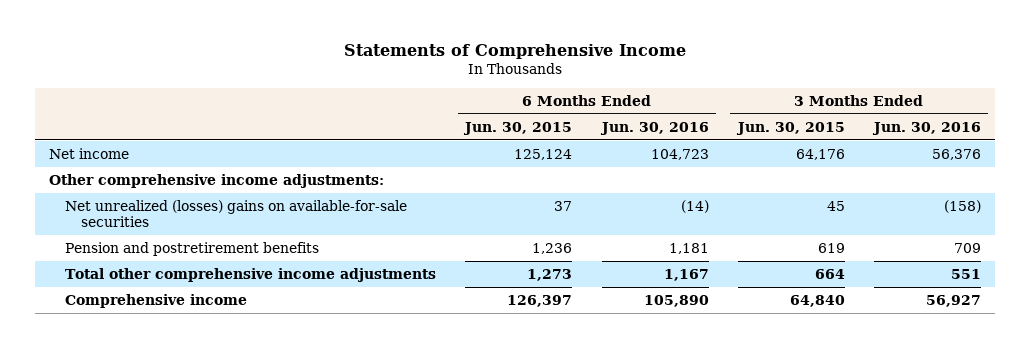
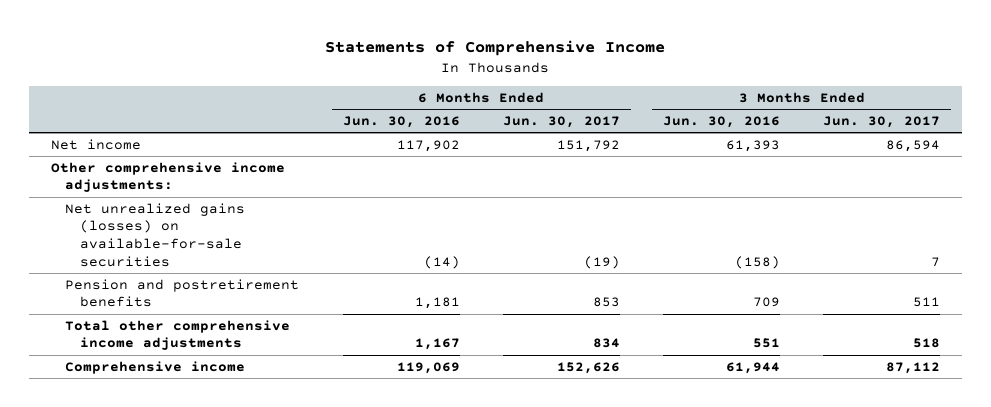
- | 6 Months Ended Jun. 30, 2015 | 6 Months Ended Jun. 30, 2016 | 3 Months Ended Jun. 30, 2015 | 3 Months Ended Jun. 30, 2016
+ | 6 Months Ended Jun. 30, 2016 | 6 Months Ended Jun. 30, 2017 | 3 Months Ended Jun. 30, 2016 | 3 Months Ended Jun. 30, 2017
- Net income | 125,124 | 104,723 | 64,176 | 56,376
+ Net income | 117,902 | 151,792 | 61,393 | 86,594
- Net unrealized (losses) gains on available-for-sale securities | 37 | (14) | 45 | (158)
+ Net unrealized gains (losses) on available-for-sale securities | (14) | (19) | (158) | 7
- Comprehensive income | 126,397 | 105,890 | 64,840 | 56,927
+ Comprehensive income | 119,069 | 152,626 | 61,944 | 87,112

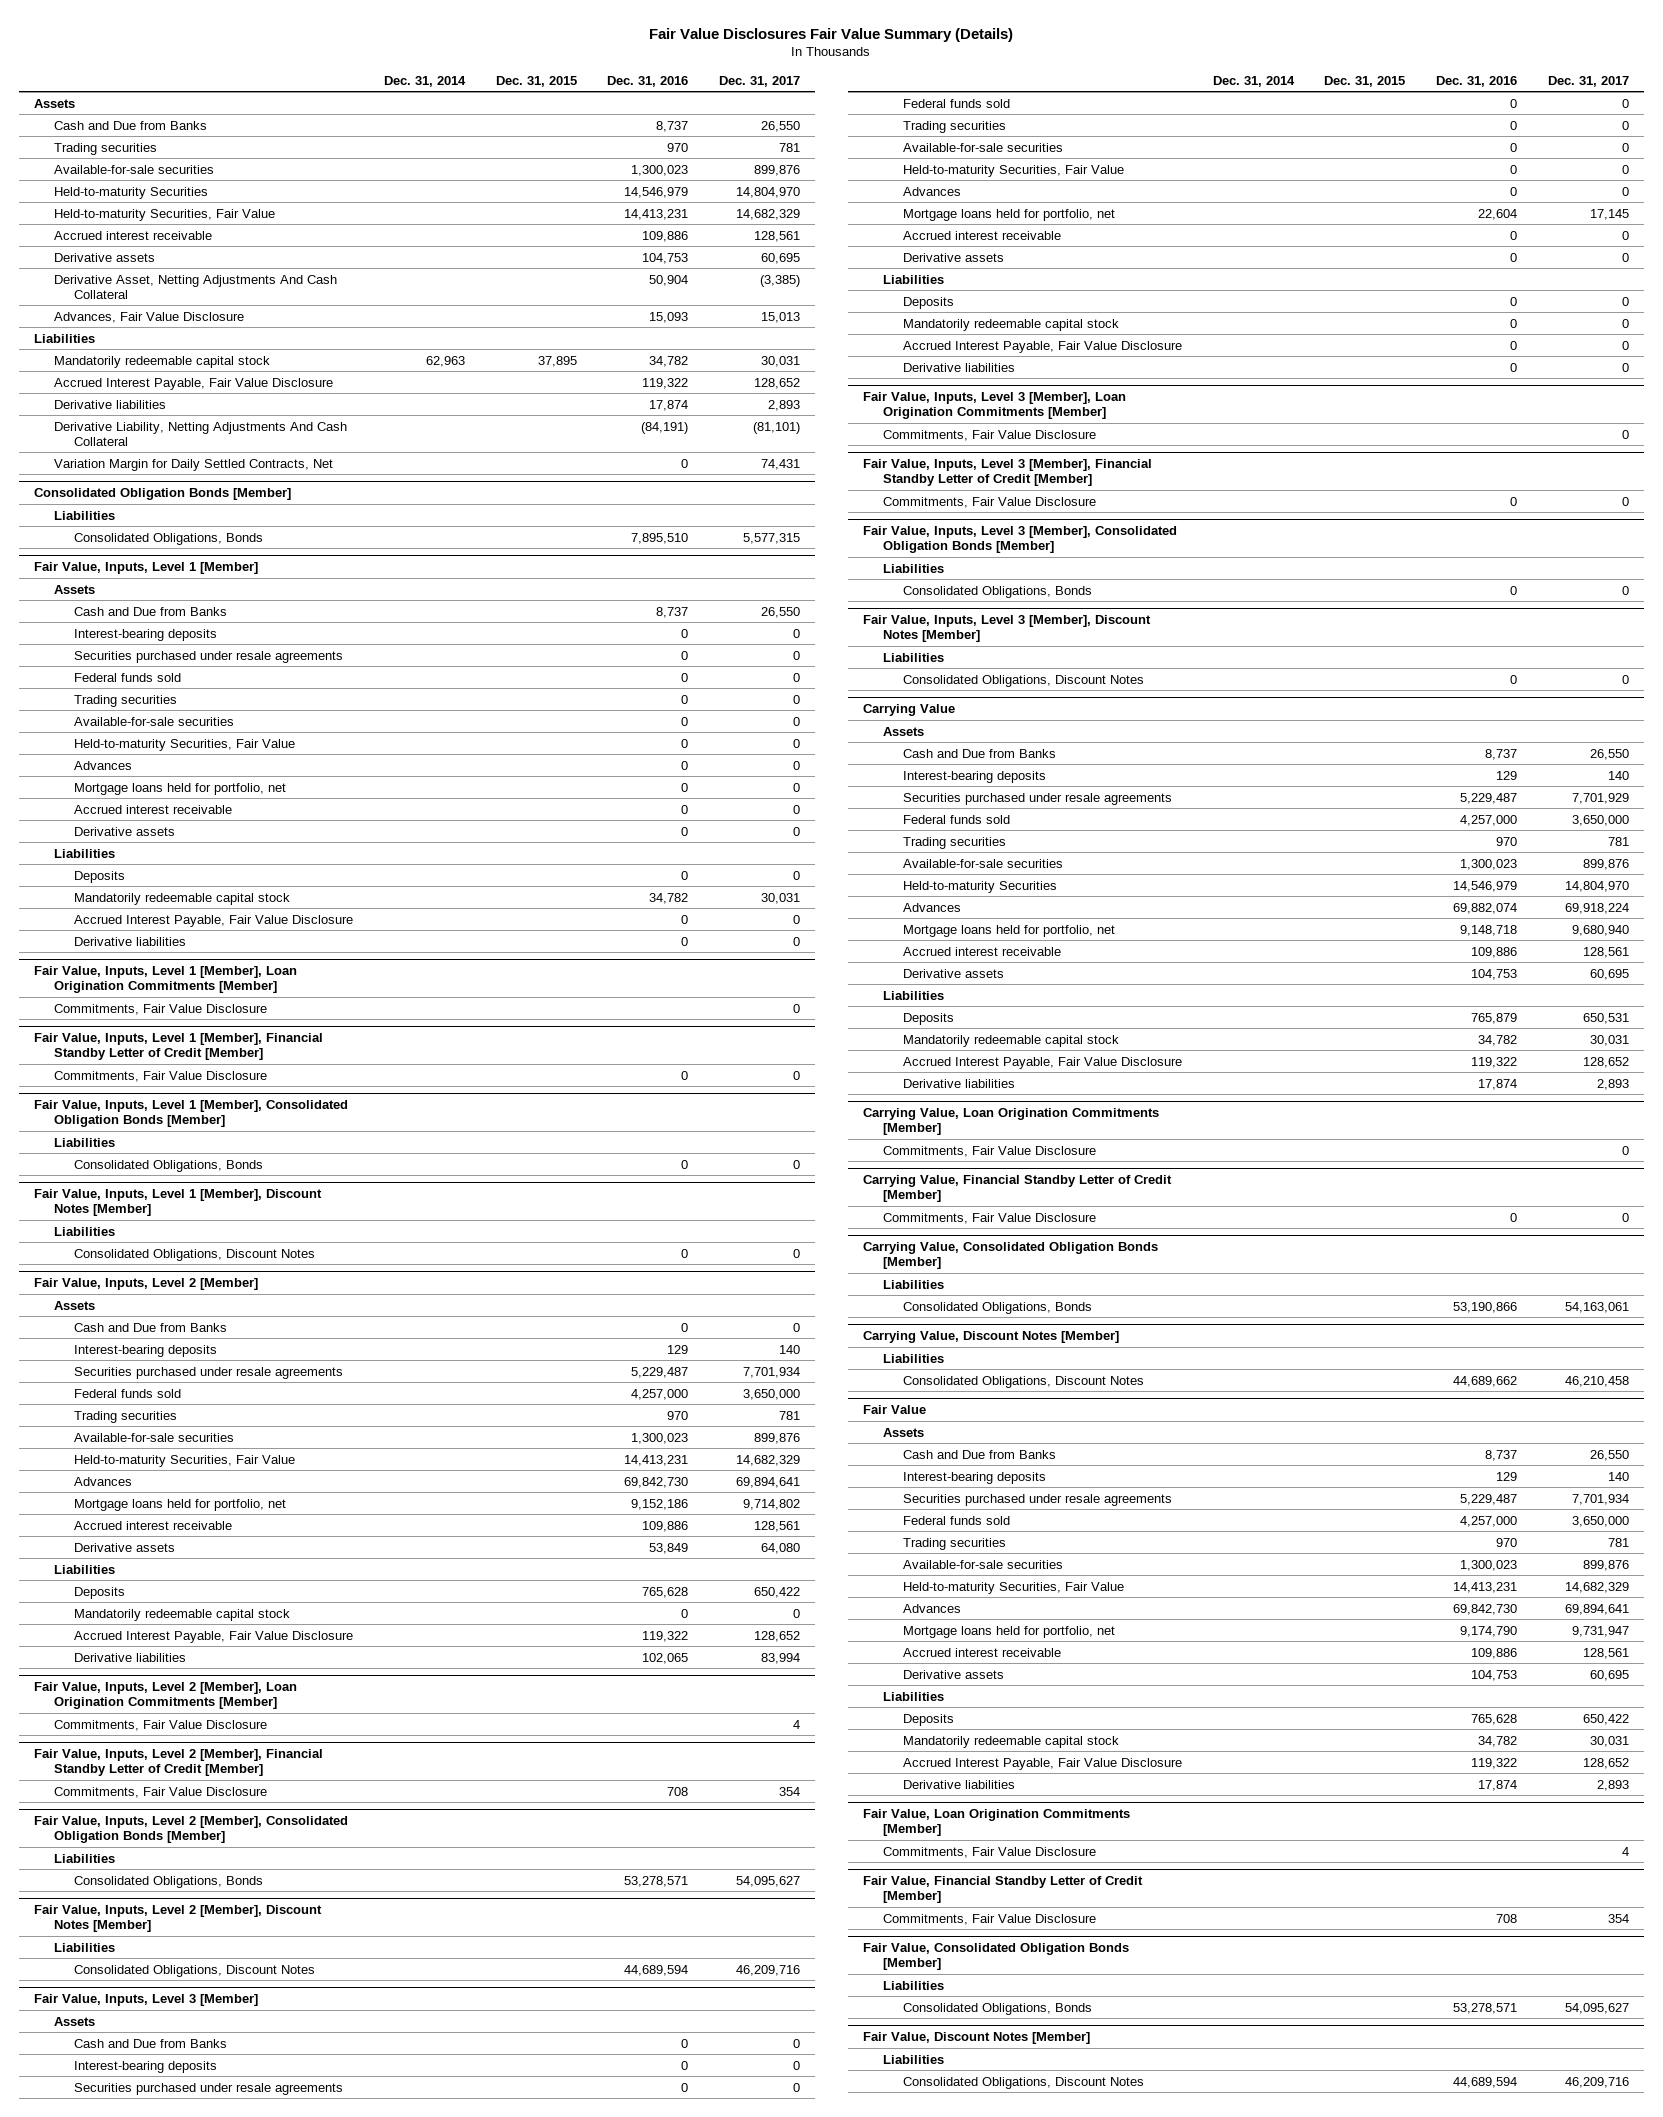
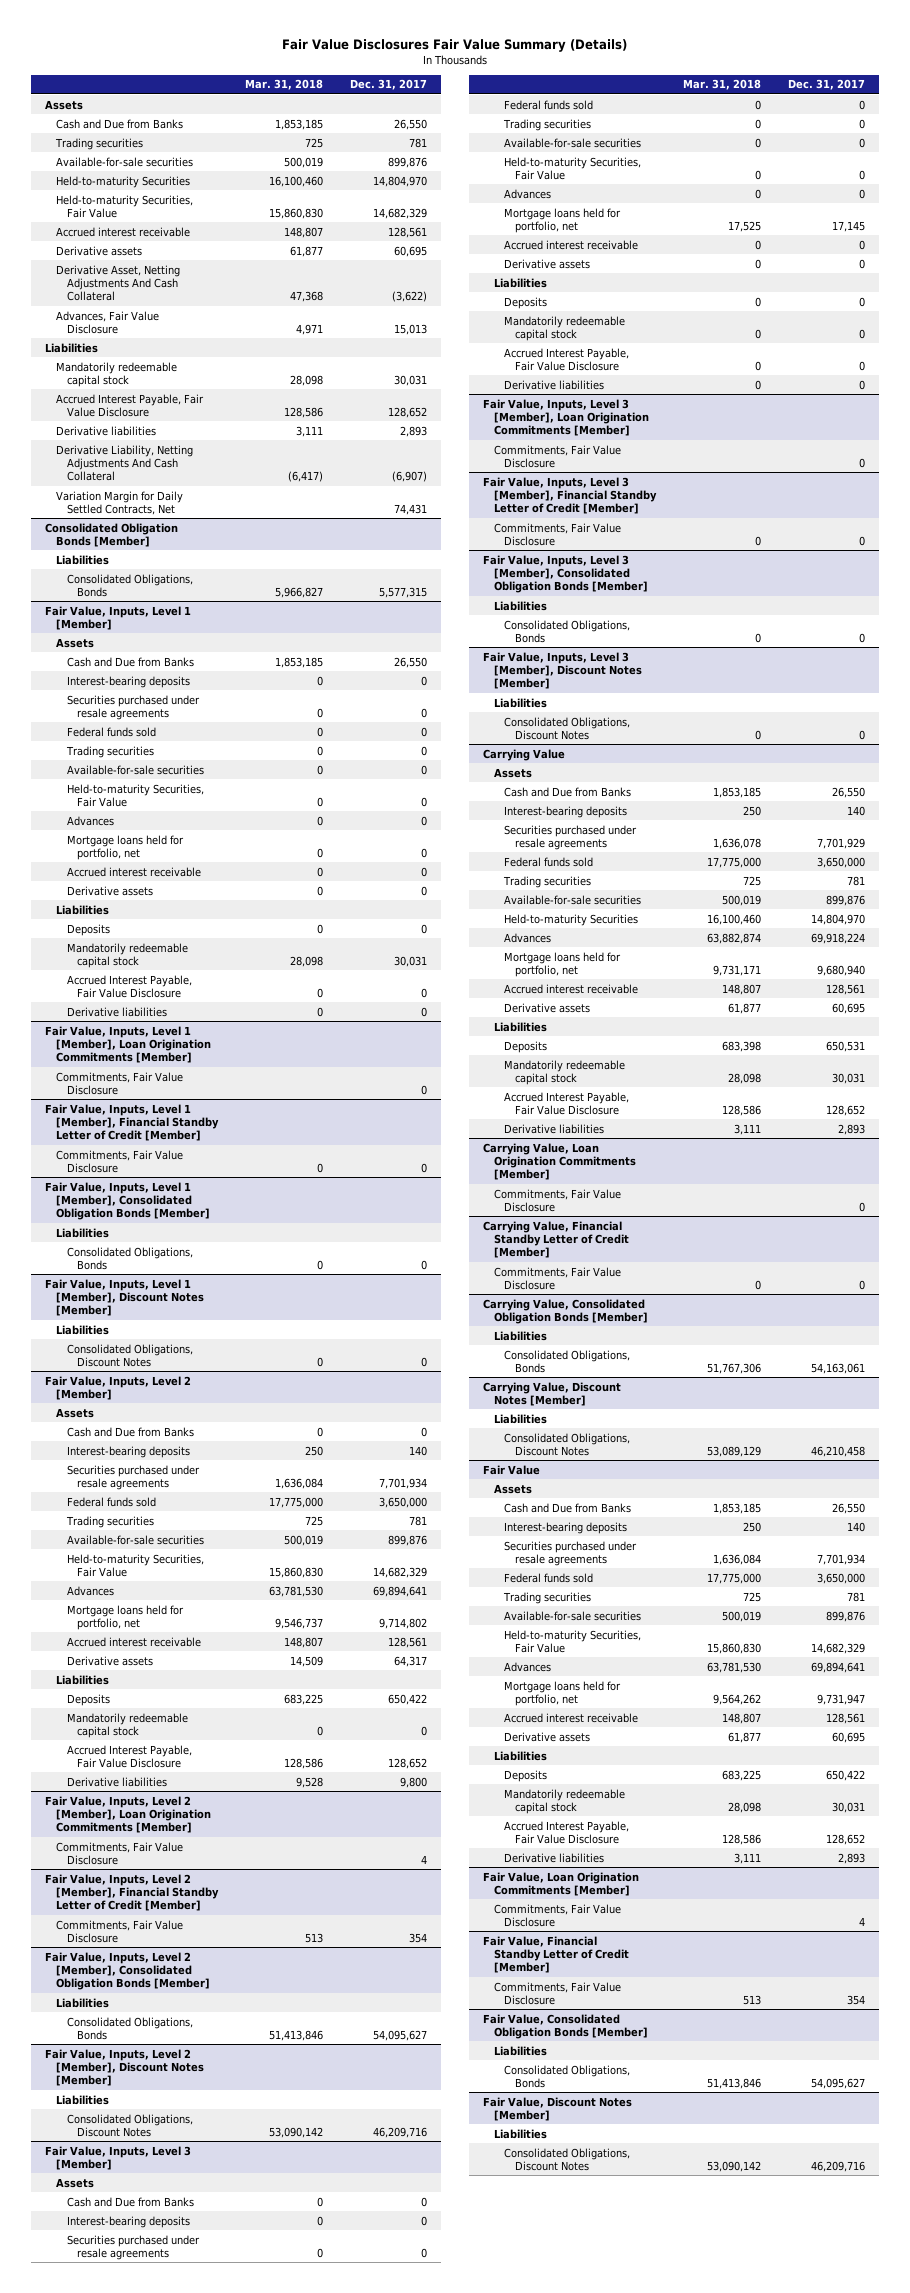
- | Dec. 31, 2014 | Dec. 31, 2015 | Dec. 31, 2016 | Dec. 31, 2017
+ | Mar. 31, 2018 | Dec. 31, 2017
- Derivative Asset, Netting Adjustments And Cash Collateral | | | 50,904 | (3,385)
+ Derivative Asset, Netting Adjustments And Cash Collateral | 47,368 | (3,622)
- Derivative Liability, Netting Adjustments And Cash Collateral | | | (84,191) | (81,101)
+ Derivative Liability, Netting Adjustments And Cash Collateral | (6,417) | (6,907)
@ Fair Value, Inputs, Level 2 [Member]
- Derivative assets | | | 53,849 | 64,080
+ Derivative assets | 14,509 | 64,317
- Derivative liabilities | | | 102,065 | 83,994
+ Derivative liabilities | 9,528 | 9,800

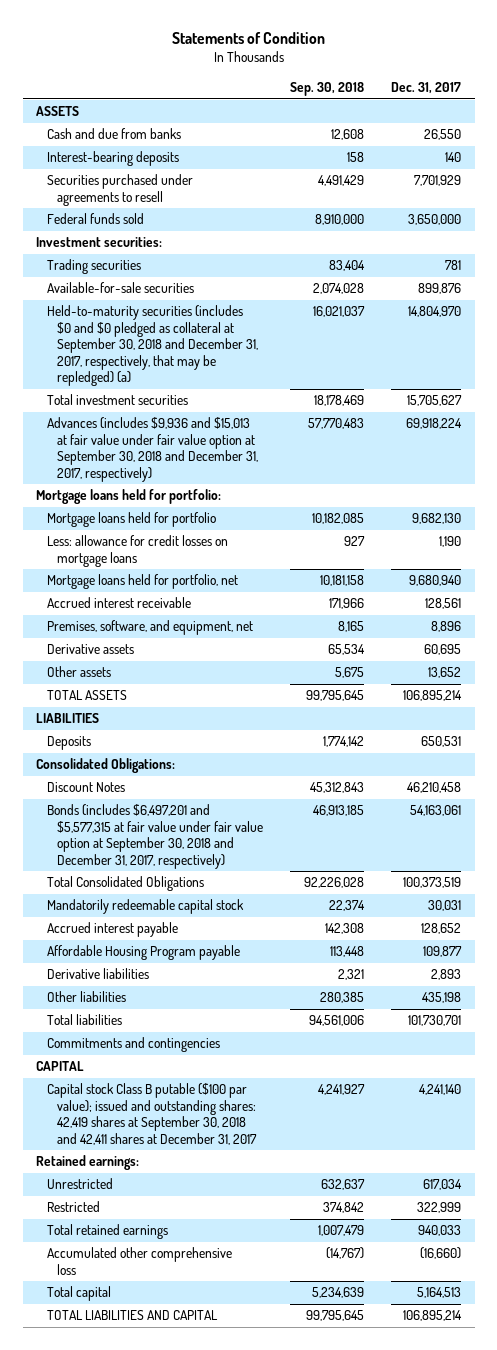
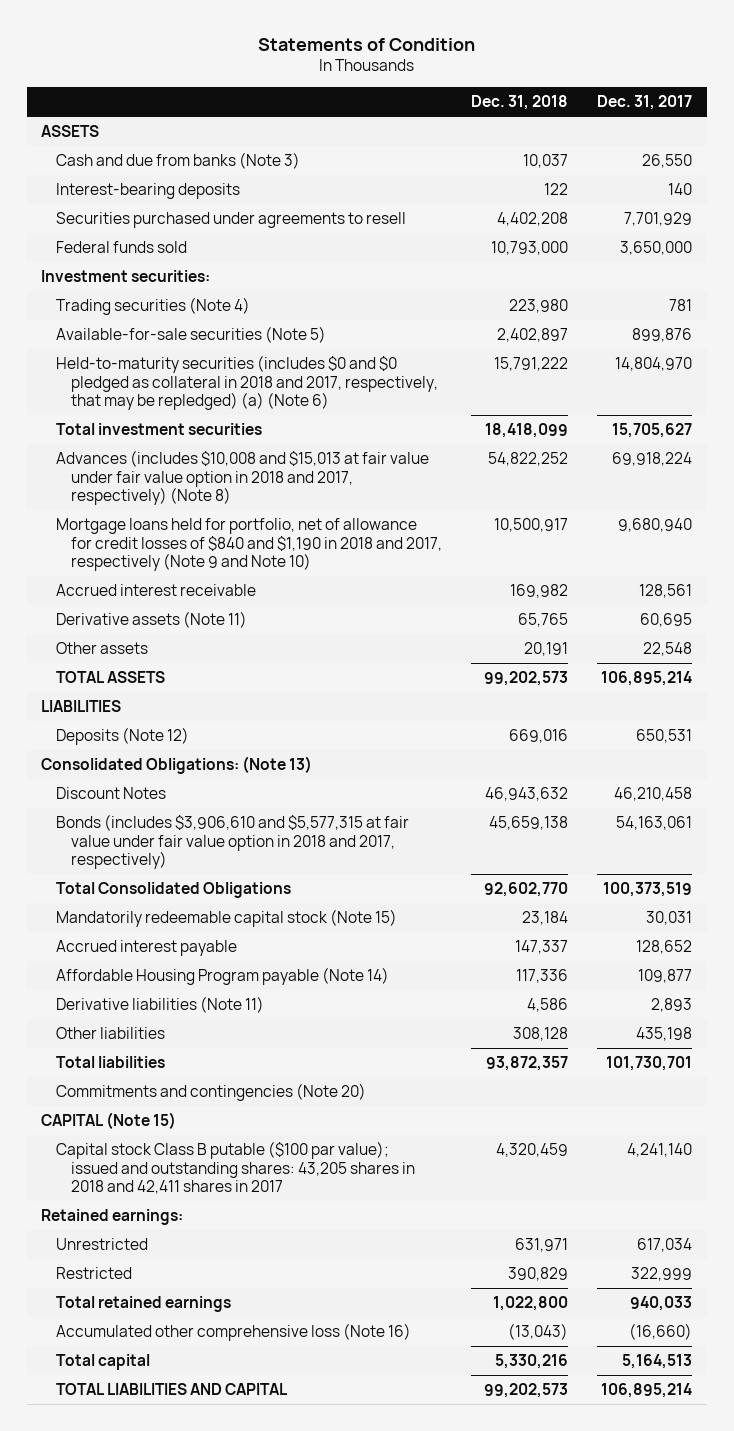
- | Sep. 30, 2018 | Dec. 31, 2017
+ | Dec. 31, 2018 | Dec. 31, 2017
- Cash and due from banks | 12,608 | 26,550
+ Cash and due from banks (Note 3) | 10,037 | 26,550
- Trading securities | 83,404 | 781
- Available-for-sale securities | 2,074,028 | 899,876
- Held-to-maturity securities (includes $0 and $0 pledged as collateral at September 30, 2018 and December 31, 2017, respectively, that may be repledged) (a) | 16,021,037 | 14,804,970
+ Trading securities (Note 4) | 223,980 | 781
+ Available-for-sale securities (Note 5) | 2,402,897 | 899,876
+ Held-to-maturity securities (includes $0 and $0 pledged as collateral in 2018 and 2017, respectively, that may be repledged) (a) (Note 6) | 15,791,222 | 14,804,970
- Advances (includes $9,936 and $15,013 at fair value under fair value option at September 30, 2018 and December 31, 2017, respectively) | 57,770,483 | 69,918,224
- Mortgage loans held for portfolio:
- Mortgage loans held for portfolio | 10,182,085 | 9,682,130
- Less: allowance for credit losses on mortgage loans | 927 | 1,190
- Mortgage loans held for portfolio, net | 10,181,158 | 9,680,940
+ Advances (includes $10,008 and $15,013 at fair value under fair value option in 2018 and 2017, respectively) (Note 8) | 54,822,252 | 69,918,224
+ Mortgage loans held for portfolio, net of allowance for credit losses of $840 and $1,190 in 2018 and 2017, respectively (Note 9 and Note 10) | 10,500,917 | 9,680,940
- Premises, software, and equipment, net | 8,165 | 8,896
- Derivative assets | 65,534 | 60,695
- Other assets | 5,675 | 13,652
+ Derivative assets (Note 11) | 65,765 | 60,695
+ Other assets | 20,191 | 22,548
- Deposits | 1,774,142 | 650,531
- Consolidated Obligations:
+ Deposits (Note 12) | 669,016 | 650,531
+ Consolidated Obligations: (Note 13)
- Bonds (includes $6,497,201 and $5,577,315 at fair value under fair value option at September 30, 2018 and December 31, 2017, respectively) | 46,913,185 | 54,163,061
+ Bonds (includes $3,906,610 and $5,577,315 at fair value under fair value option in 2018 and 2017, respectively) | 45,659,138 | 54,163,061
- Mandatorily redeemable capital stock | 22,374 | 30,031
+ Mandatorily redeemable capital stock (Note 15) | 23,184 | 30,031
- Affordable Housing Program payable | 113,448 | 109,877
- Derivative liabilities | 2,321 | 2,893
+ Affordable Housing Program payable (Note 14) | 117,336 | 109,877
+ Derivative liabilities (Note 11) | 4,586 | 2,893
- Commitments and contingencies
- CAPITAL
- Capital stock Class B putable ($100 par value); issued and outstanding shares: 42,419 shares at September 30, 2018 and 42,411 shares at December 31, 2017 | 4,241,927 | 4,241,140
+ Commitments and contingencies (Note 20)
+ CAPITAL (Note 15)
+ Capital stock Class B putable ($100 par value); issued and outstanding shares: 43,205 shares in 2018 and 42,411 shares in 2017 | 4,320,459 | 4,241,140
- Accumulated other comprehensive loss | (14,767) | (16,660)
+ Accumulated other comprehensive loss (Note 16) | (13,043) | (16,660)

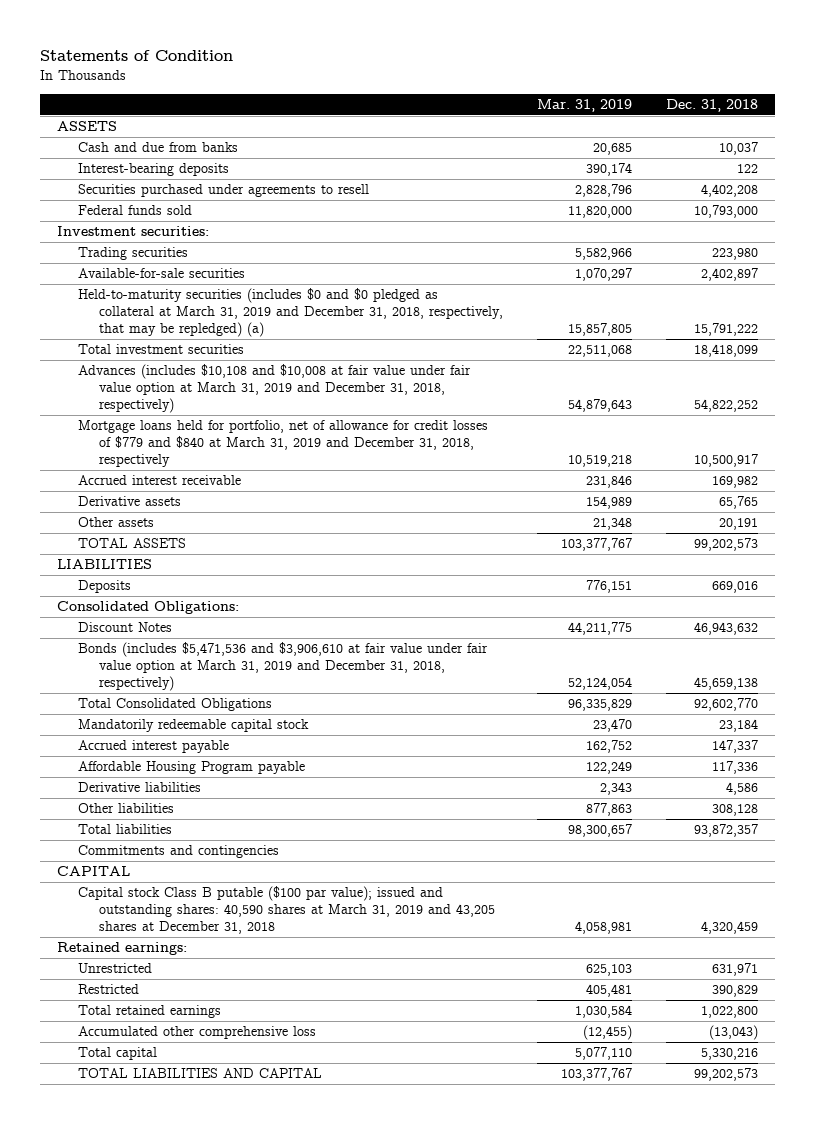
- | Dec. 31, 2018 | Dec. 31, 2017
+ | Mar. 31, 2019 | Dec. 31, 2018
- Cash and due from banks (Note 3) | 10,037 | 26,550
+ Cash and due from banks | 20,685 | 10,037
- Trading securities (Note 4) | 223,980 | 781
- Available-for-sale securities (Note 5) | 2,402,897 | 899,876
- Held-to-maturity securities (includes $0 and $0 pledged as collateral in 2018 and 2017, respectively, that may be repledged) (a) (Note 6) | 15,791,222 | 14,804,970
+ Trading securities | 5,582,966 | 223,980
+ Available-for-sale securities | 1,070,297 | 2,402,897
+ Held-to-maturity securities (includes $0 and $0 pledged as collateral at March 31, 2019 and December 31, 2018, respectively, that may be repledged) (a) | 15,857,805 | 15,791,222
- Advances (includes $10,008 and $15,013 at fair value under fair value option in 2018 and 2017, respectively) (Note 8) | 54,822,252 | 69,918,224
- Mortgage loans held for portfolio, net of allowance for credit losses of $840 and $1,190 in 2018 and 2017, respectively (Note 9 and Note 10) | 10,500,917 | 9,680,940
+ Advances (includes $10,108 and $10,008 at fair value under fair value option at March 31, 2019 and December 31, 2018, respectively) | 54,879,643 | 54,822,252
+ Mortgage loans held for portfolio, net of allowance for credit losses of $779 and $840 at March 31, 2019 and December 31, 2018, respectively | 10,519,218 | 10,500,917
- Derivative assets (Note 11) | 65,765 | 60,695
+ Derivative assets | 154,989 | 65,765
- Deposits (Note 12) | 669,016 | 650,531
- Consolidated Obligations: (Note 13)
+ Deposits | 776,151 | 669,016
+ Consolidated Obligations:
- Bonds (includes $3,906,610 and $5,577,315 at fair value under fair value option in 2018 and 2017, respectively) | 45,659,138 | 54,163,061
+ Bonds (includes $5,471,536 and $3,906,610 at fair value under fair value option at March 31, 2019 and December 31, 2018, respectively) | 52,124,054 | 45,659,138
- Mandatorily redeemable capital stock (Note 15) | 23,184 | 30,031
+ Mandatorily redeemable capital stock | 23,470 | 23,184
- Affordable Housing Program payable (Note 14) | 117,336 | 109,877
- Derivative liabilities (Note 11) | 4,586 | 2,893
+ Affordable Housing Program payable | 122,249 | 117,336
+ Derivative liabilities | 2,343 | 4,586
- Commitments and contingencies (Note 20)
- CAPITAL (Note 15)
- Capital stock Class B putable ($100 par value); issued and outstanding shares: 43,205 shares in 2018 and 42,411 shares in 2017 | 4,320,459 | 4,241,140
+ Commitments and contingencies
+ CAPITAL
+ Capital stock Class B putable ($100 par value); issued and outstanding shares: 40,590 shares at March 31, 2019 and 43,205 shares at December 31, 2018 | 4,058,981 | 4,320,459
- Accumulated other comprehensive loss (Note 16) | (13,043) | (16,660)
+ Accumulated other comprehensive loss | (12,455) | (13,043)

